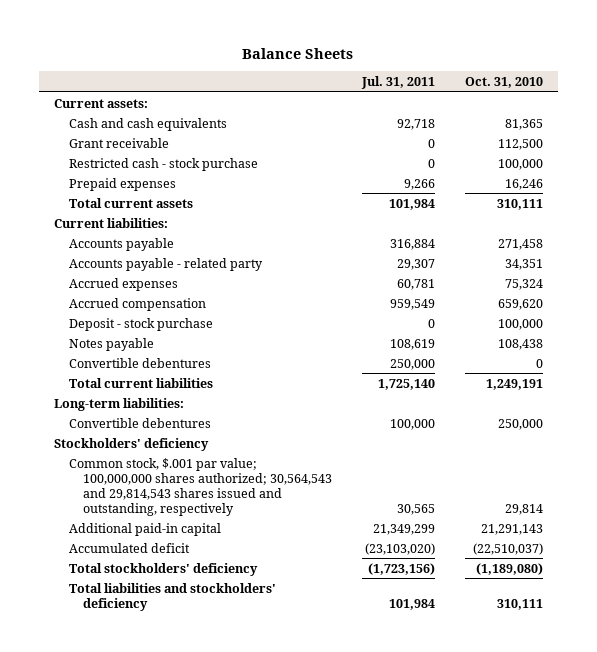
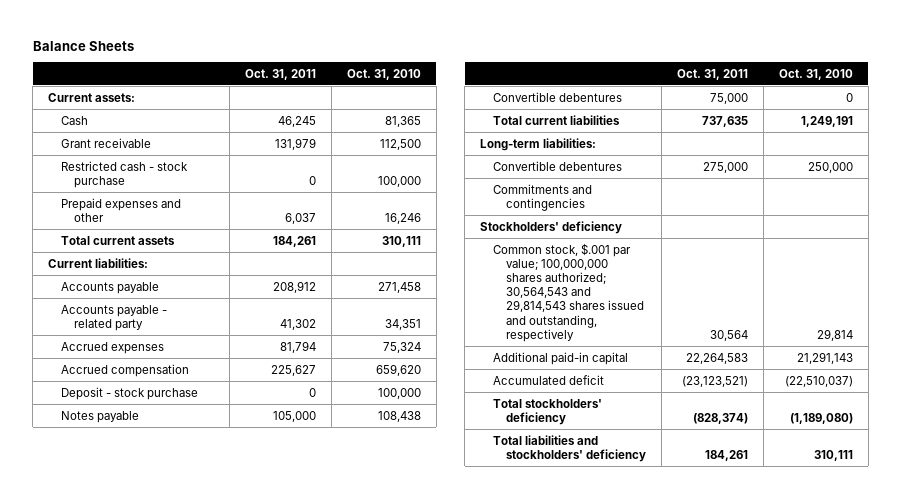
- | Jul. 31, 2011 | Oct. 31, 2010
+ | Oct. 31, 2011 | Oct. 31, 2010
- Cash and cash equivalents | 92,718 | 81,365
+ Cash | 46,245 | 81,365
- Prepaid expenses | 9,266 | 16,246
+ Prepaid expenses and other | 6,037 | 16,246
+ Commitments and contingencies

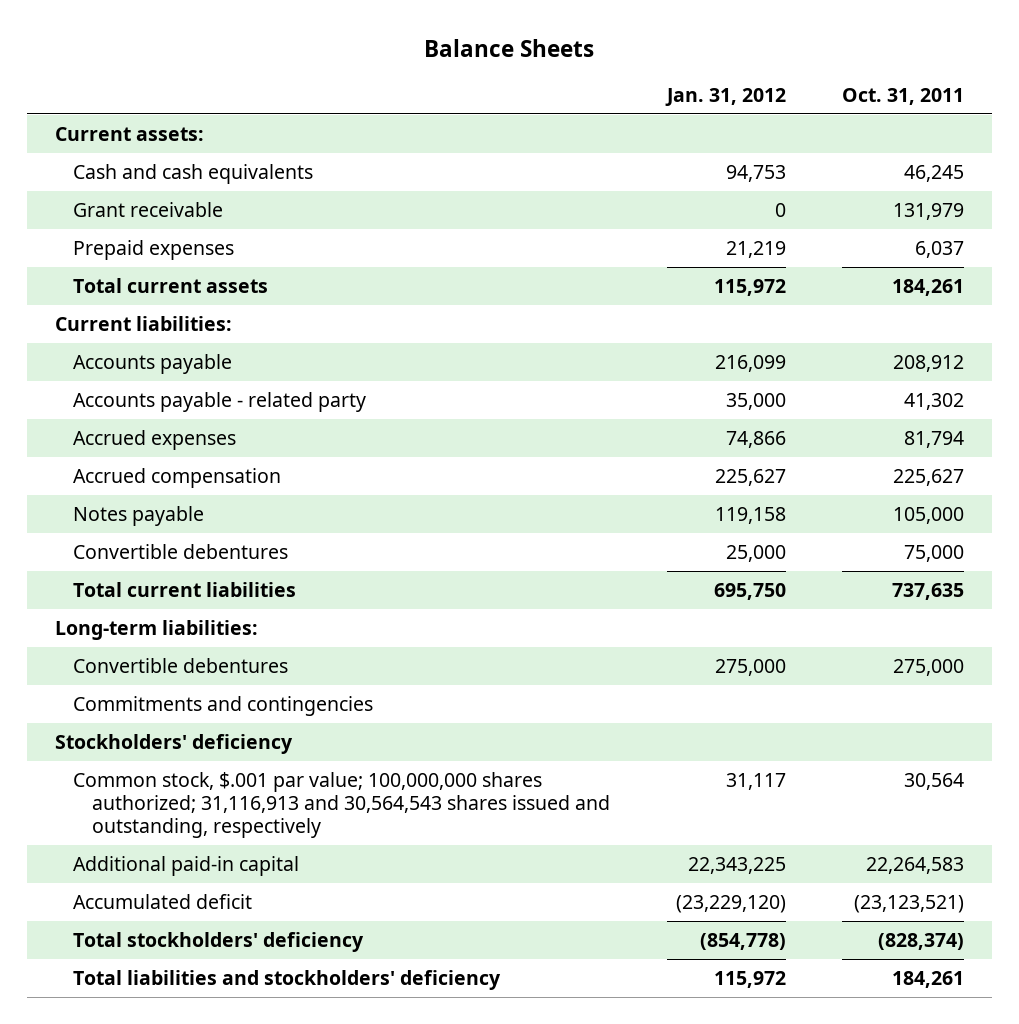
- | Oct. 31, 2011 | Oct. 31, 2010
+ | Jan. 31, 2012 | Oct. 31, 2011
- Cash | 46,245 | 81,365
+ Cash and cash equivalents | 94,753 | 46,245
- Restricted cash - stock purchase | 0 | 100,000
- Prepaid expenses and other | 6,037 | 16,246
+ Prepaid expenses | 21,219 | 6,037
- Deposit - stock purchase | 0 | 100,000
- Common stock, $.001 par value; 100,000,000 shares authorized; 30,564,543 and 29,814,543 shares issued and outstanding, respectively | 30,564 | 29,814
+ Common stock, $.001 par value; 100,000,000 shares authorized; 31,116,913 and 30,564,543 shares issued and outstanding, respectively | 31,117 | 30,564

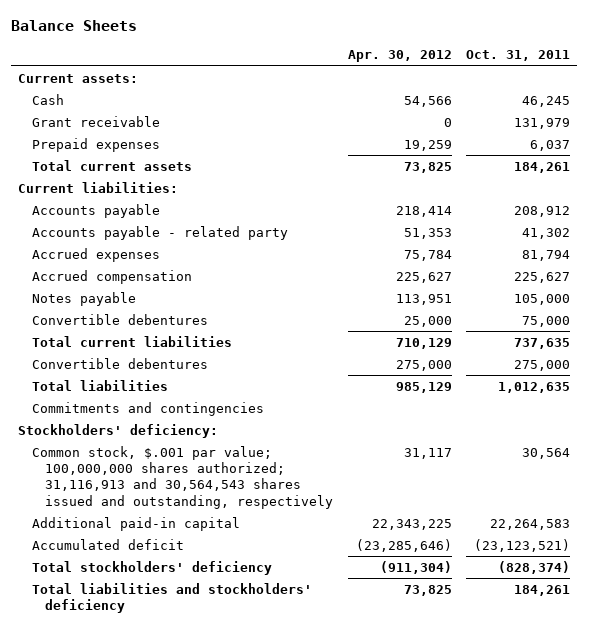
- | Jan. 31, 2012 | Oct. 31, 2011
+ | Apr. 30, 2012 | Oct. 31, 2011
- Cash and cash equivalents | 94,753 | 46,245
+ Cash | 54,566 | 46,245
- Long-term liabilities:
+ Total liabilities | 985,129 | 1,012,635
- Stockholders' deficiency
+ Stockholders' deficiency:

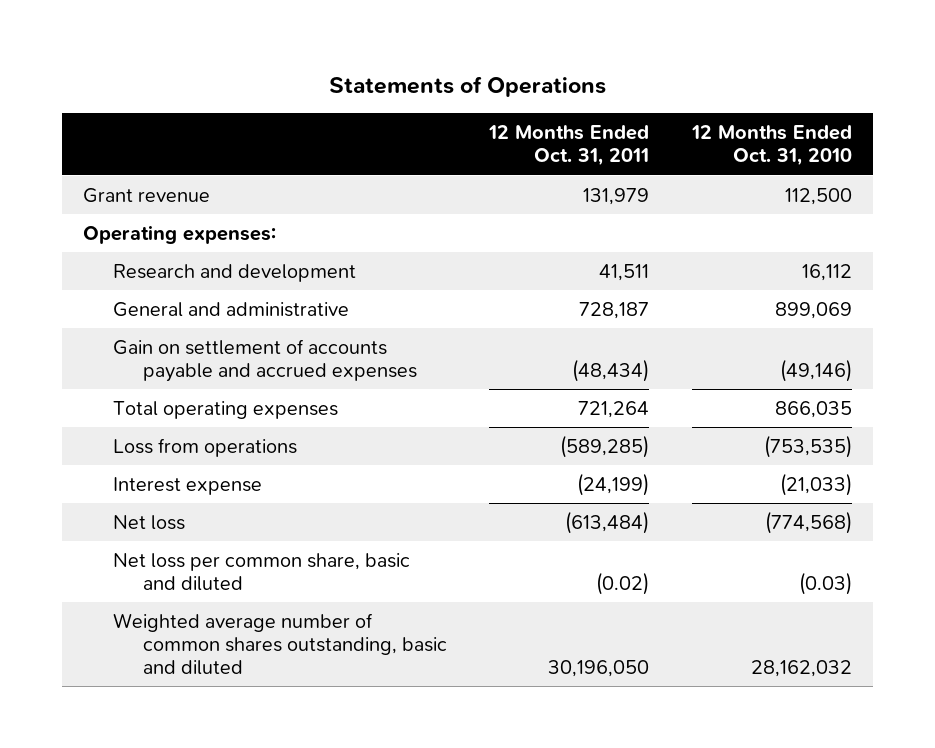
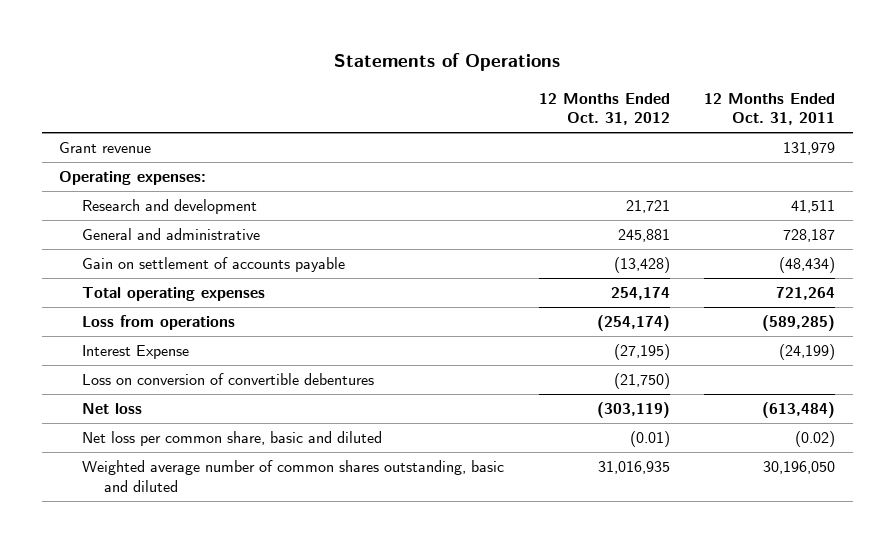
- | 12 Months Ended Oct. 31, 2011 | 12 Months Ended Oct. 31, 2010
+ | 12 Months Ended Oct. 31, 2012 | 12 Months Ended Oct. 31, 2011
- Gain on settlement of accounts payable and accrued expenses | (48,434) | (49,146)
+ Gain on settlement of accounts payable | (13,428) | (48,434)
- Interest expense | (24,199) | (21,033)
+ Interest Expense | (27,195) | (24,199)
+ Loss on conversion of convertible debentures | (21,750) |

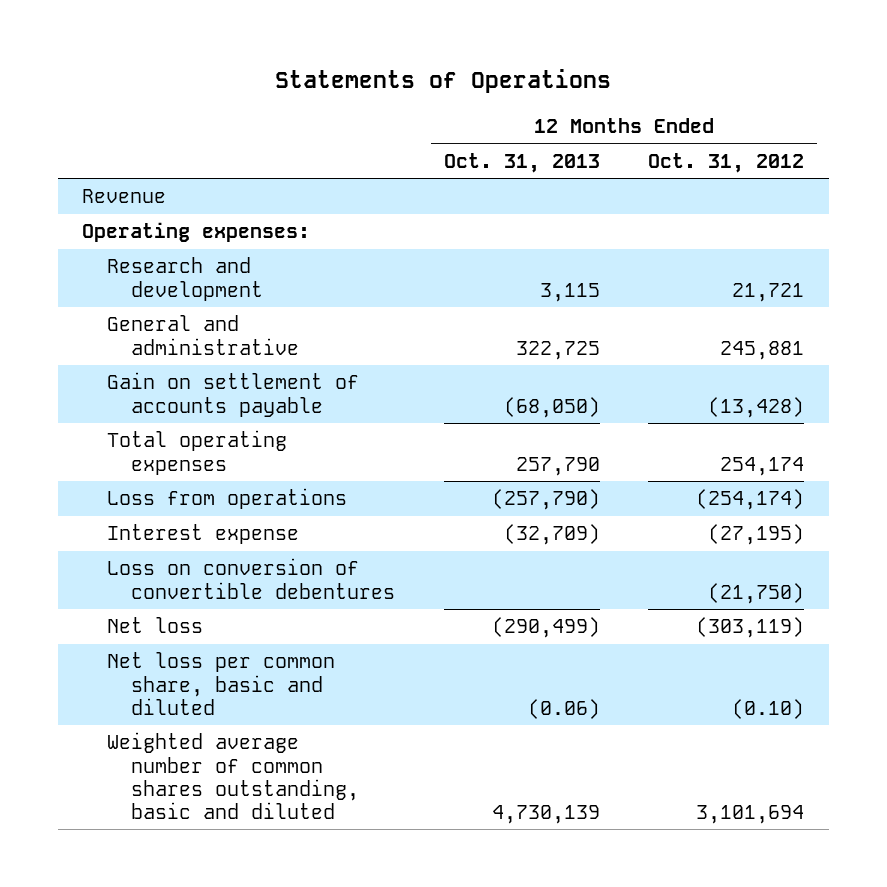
- | 12 Months Ended Oct. 31, 2012 | 12 Months Ended Oct. 31, 2011
+ | 12 Months Ended Oct. 31, 2013 | 12 Months Ended Oct. 31, 2012
- Grant revenue | | 131,979
+ Revenue
- Interest Expense | (27,195) | (24,199)
+ Interest expense | (32,709) | (27,195)
- Net loss per common share, basic and diluted | (0.01) | (0.02)
- Weighted average number of common shares outstanding, basic and diluted | 31,016,935 | 30,196,050
+ Net loss per common share, basic and diluted | (0.06) | (0.10)
+ Weighted average number of common shares outstanding, basic and diluted | 4,730,139 | 3,101,694

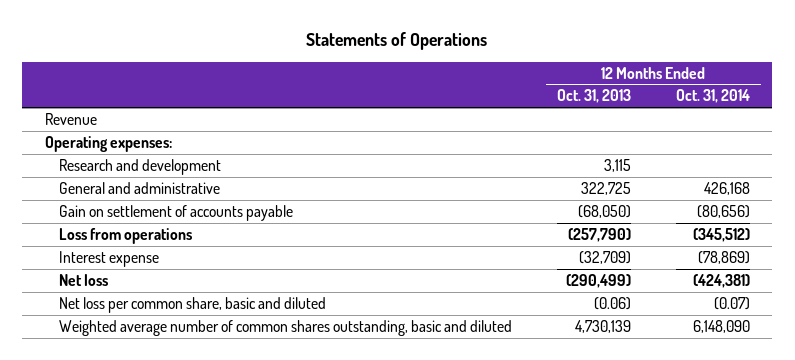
- | 12 Months Ended Oct. 31, 2013 | 12 Months Ended Oct. 31, 2012
+ | 12 Months Ended Oct. 31, 2013 | 12 Months Ended Oct. 31, 2014
- Total operating expenses | 257,790 | 254,174
- Loss on conversion of convertible debentures | | (21,750)

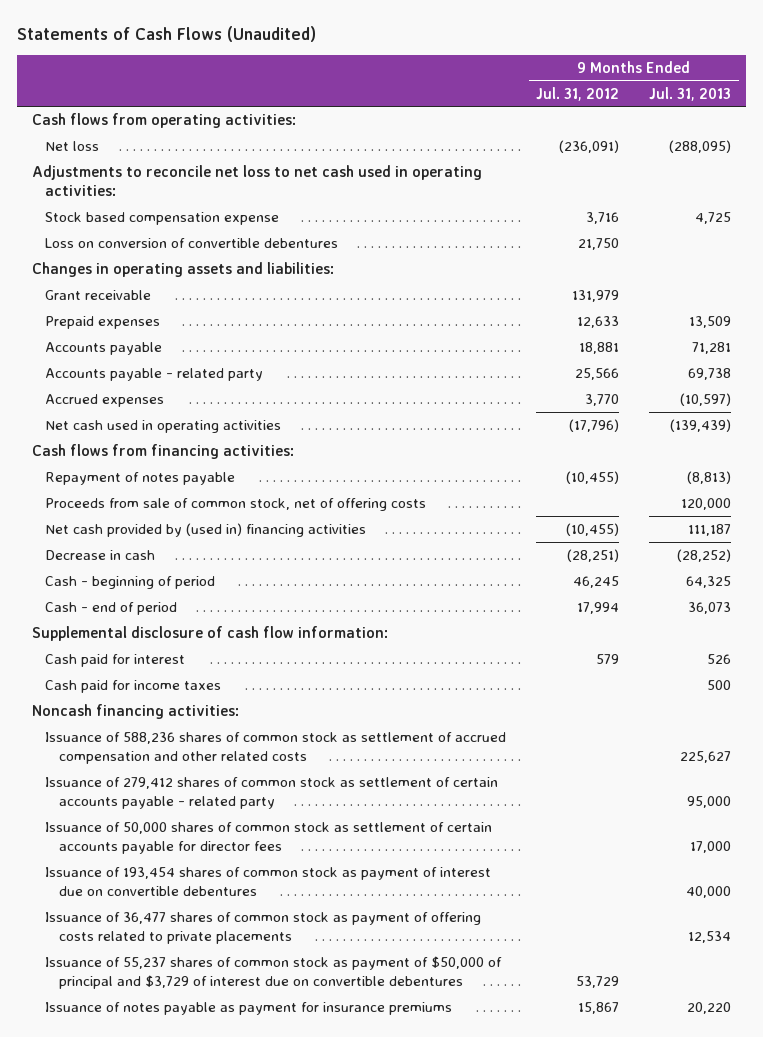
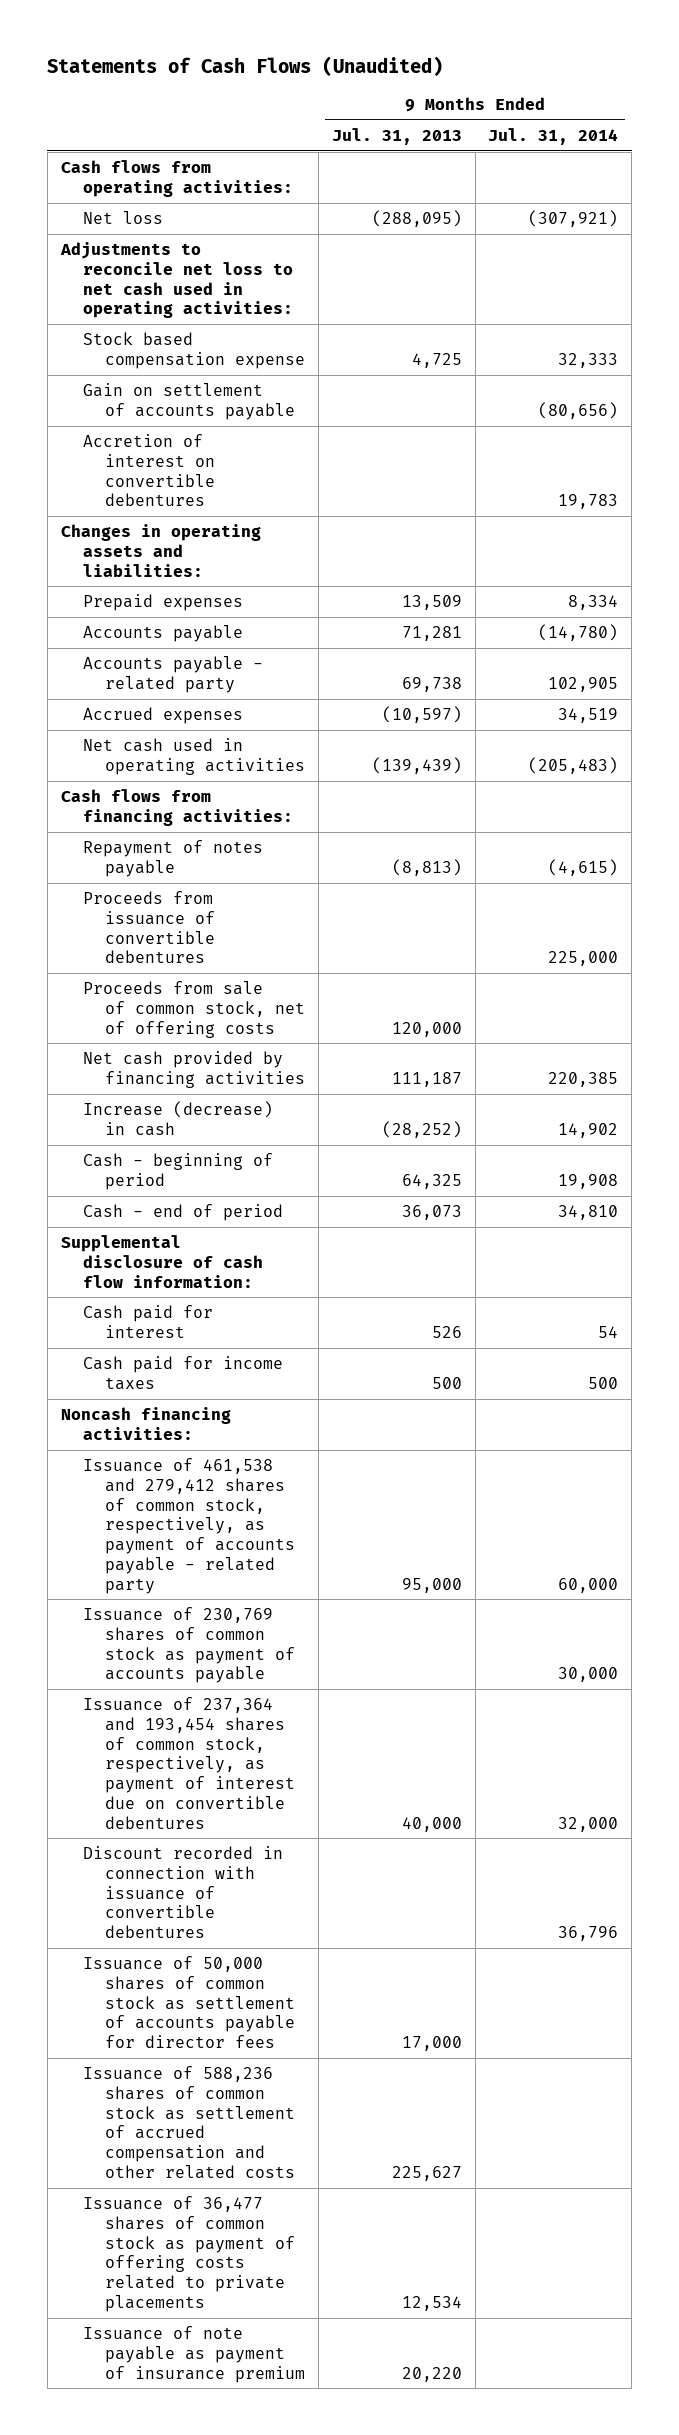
- | 9 Months Ended Jul. 31, 2012 | 9 Months Ended Jul. 31, 2013
+ | 9 Months Ended Jul. 31, 2013 | 9 Months Ended Jul. 31, 2014
- Loss on conversion of convertible debentures | 21,750 |
+ Gain on settlement of accounts payable | | (80,656)
+ Accretion of interest on convertible debentures | | 19,783
- Grant receivable | 131,979 |
+ Proceeds from issuance of convertible debentures | | 225,000
- Net cash provided by (used in) financing activities | (10,455) | 111,187
- Decrease in cash | (28,251) | (28,252)
+ Net cash provided by financing activities | 111,187 | 220,385
+ Increase (decrease) in cash | (28,252) | 14,902
+ Issuance of 461,538 and 279,412 shares of common stock, respectively, as payment of accounts payable - related party | 95,000 | 60,000
+ Issuance of 230,769 shares of common stock as payment of accounts payable | | 30,000
+ Issuance of 237,364 and 193,454 shares of common stock, respectively, as payment of interest due on convertible debentures | 40,000 | 32,000
+ Discount recorded in connection with issuance of convertible debentures | | 36,796
+ Issuance of 50,000 shares of common stock as settlement of accounts payable for director fees | 17,000 |
- Issuance of 279,412 shares of common stock as settlement of certain accounts payable - related party | | 95,000
- Issuance of 50,000 shares of common stock as settlement of certain accounts payable for director fees | | 17,000
- Issuance of 193,454 shares of common stock as payment of interest due on convertible debentures | | 40,000
- Issuance of 55,237 shares of common stock as payment of $50,000 of principal and $3,729 of interest due on convertible debentures | 53,729 |
- Issuance of notes payable as payment for insurance premiums | 15,867 | 20,220
+ Issuance of note payable as payment of insurance premium | 20,220 |

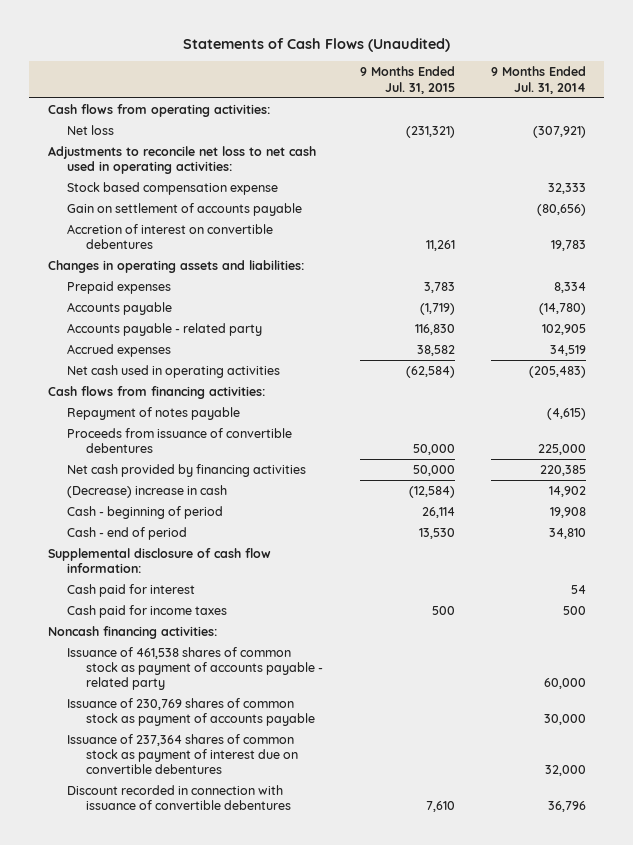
- | 9 Months Ended Jul. 31, 2013 | 9 Months Ended Jul. 31, 2014
+ | 9 Months Ended Jul. 31, 2015 | 9 Months Ended Jul. 31, 2014
- Proceeds from sale of common stock, net of offering costs | 120,000 |
- Increase (decrease) in cash | (28,252) | 14,902
+ (Decrease) increase in cash | (12,584) | 14,902
- Issuance of 461,538 and 279,412 shares of common stock, respectively, as payment of accounts payable - related party | 95,000 | 60,000
+ Issuance of 461,538 shares of common stock as payment of accounts payable - related party | | 60,000
- Issuance of 237,364 and 193,454 shares of common stock, respectively, as payment of interest due on convertible debentures | 40,000 | 32,000
+ Issuance of 237,364 shares of common stock as payment of interest due on convertible debentures | | 32,000
- Issuance of 50,000 shares of common stock as settlement of accounts payable for director fees | 17,000 |
- Issuance of 588,236 shares of common stock as settlement of accrued compensation and other related costs | 225,627 |
- Issuance of 36,477 shares of common stock as payment of offering costs related to private placements | 12,534 |
- Issuance of note payable as payment of insurance premium | 20,220 |

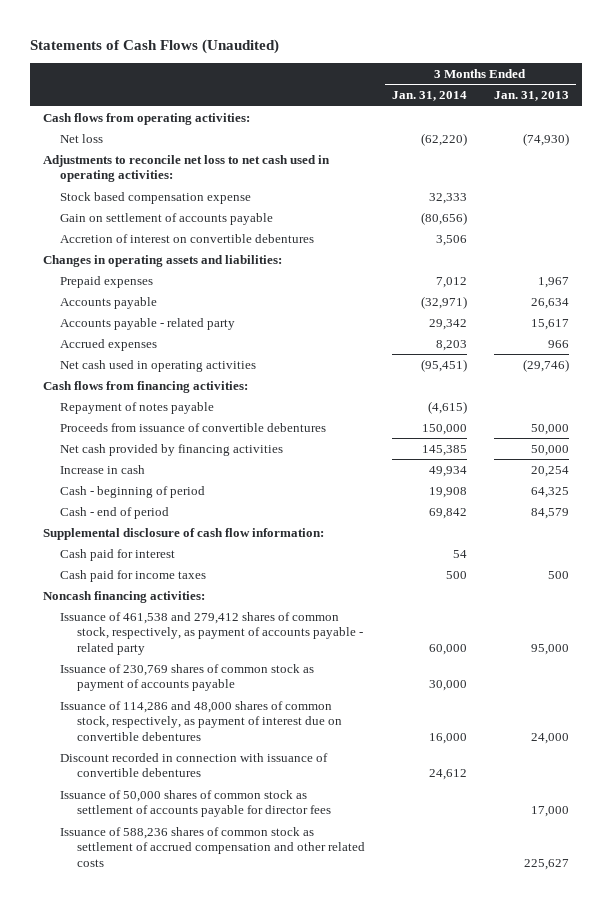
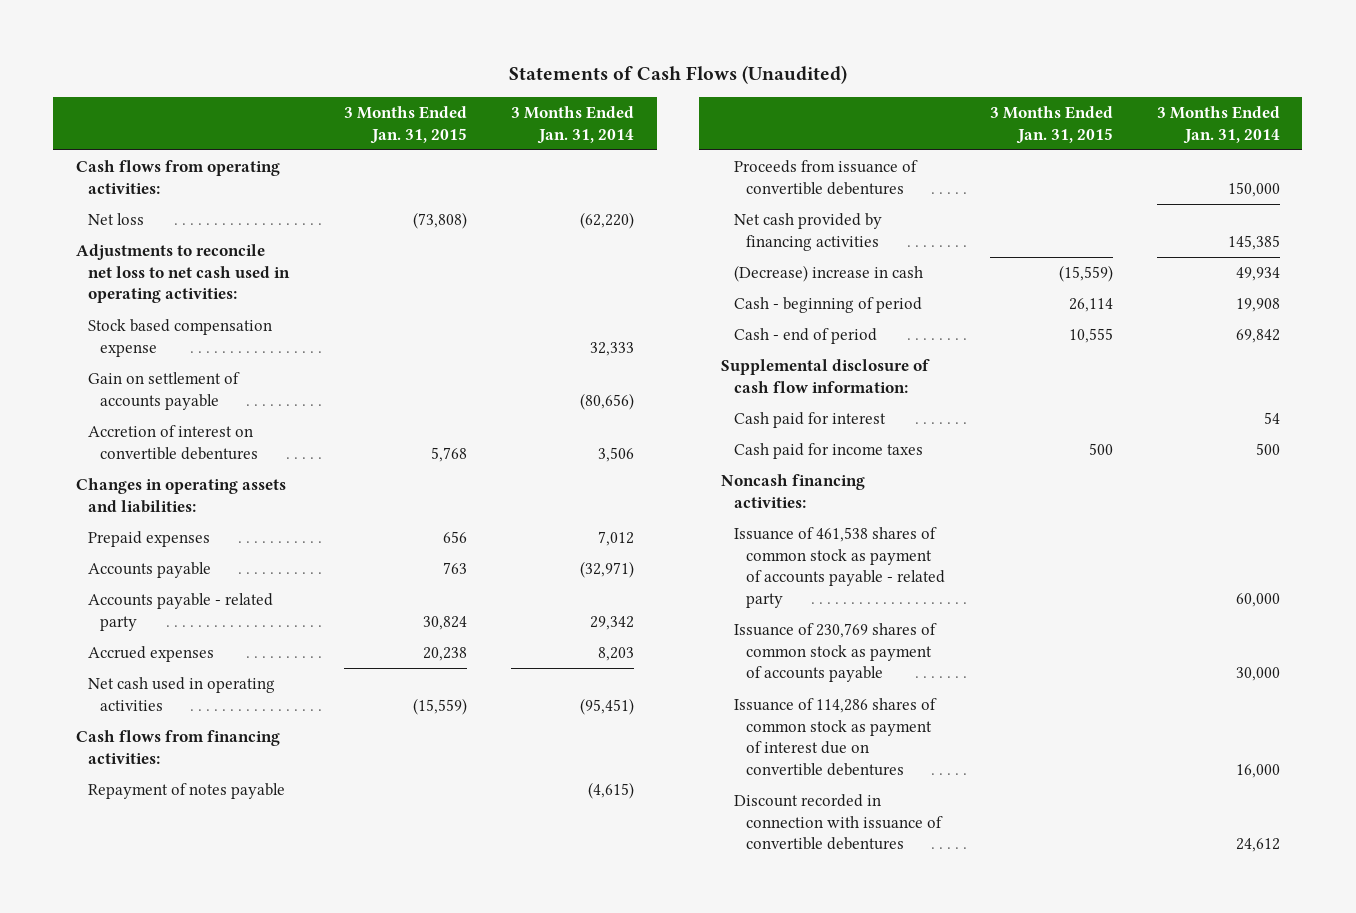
- | 3 Months Ended Jan. 31, 2014 | 3 Months Ended Jan. 31, 2013
+ | 3 Months Ended Jan. 31, 2015 | 3 Months Ended Jan. 31, 2014
- Increase in cash | 49,934 | 20,254
+ (Decrease) increase in cash | (15,559) | 49,934
- Issuance of 461,538 and 279,412 shares of common stock, respectively, as payment of accounts payable - related party | 60,000 | 95,000
+ Issuance of 461,538 shares of common stock as payment of accounts payable - related party | | 60,000
- Issuance of 114,286 and 48,000 shares of common stock, respectively, as payment of interest due on convertible debentures | 16,000 | 24,000
+ Issuance of 114,286 shares of common stock as payment of interest due on convertible debentures | | 16,000
- Issuance of 50,000 shares of common stock as settlement of accounts payable for director fees | | 17,000
- Issuance of 588,236 shares of common stock as settlement of accrued compensation and other related costs | | 225,627

